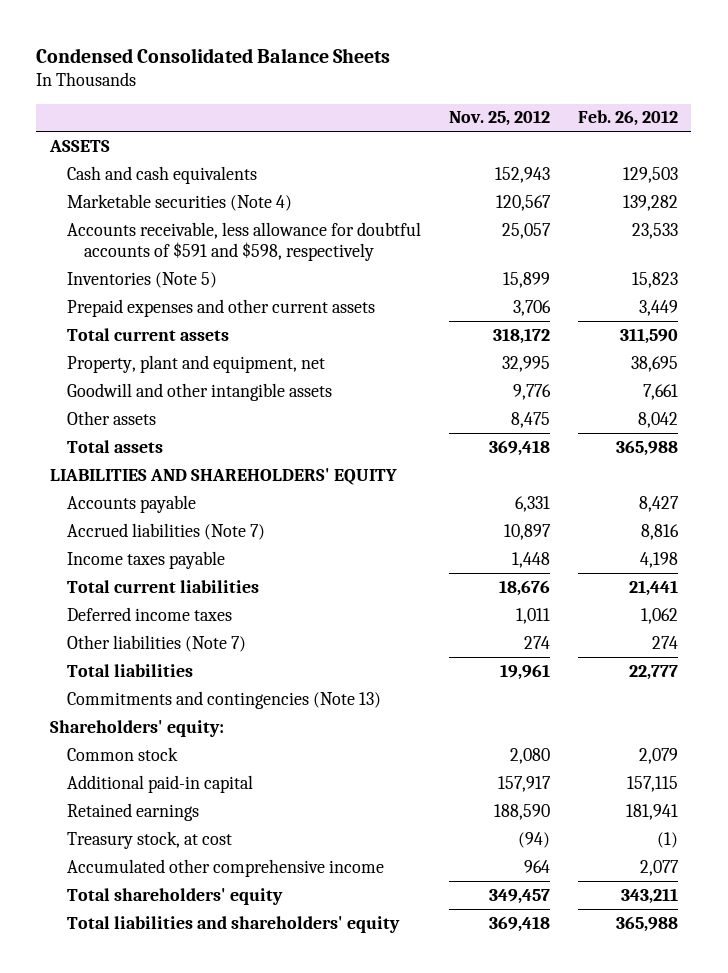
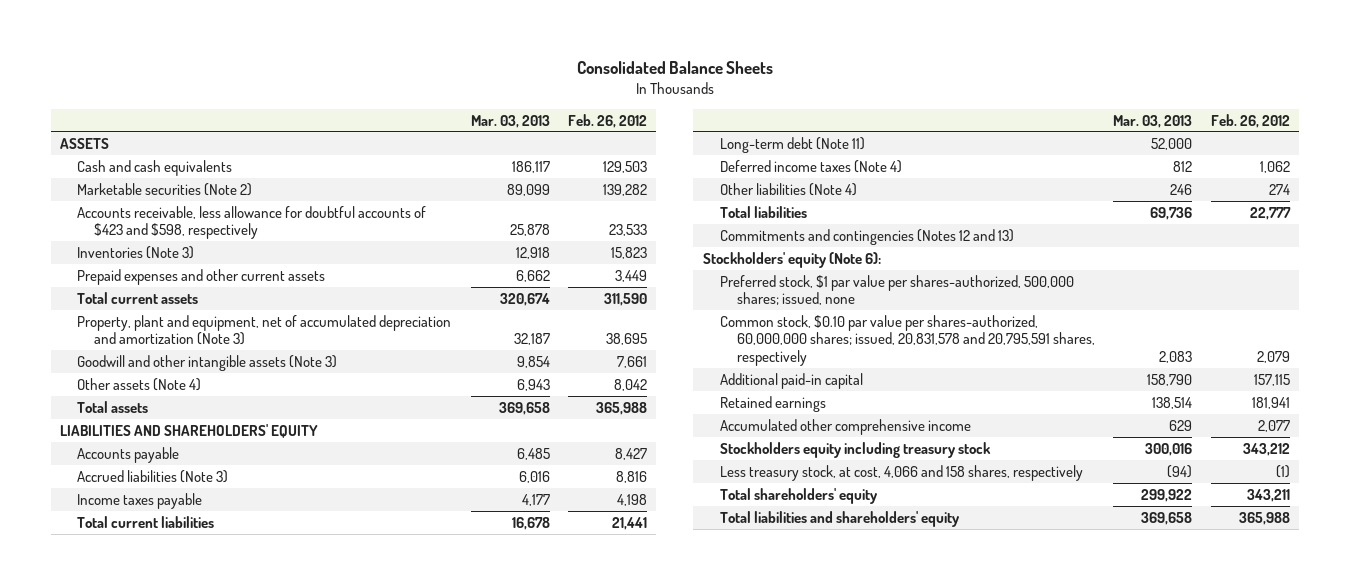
- Condensed Consolidated Balance Sheets
+ Consolidated Balance Sheets
- | Nov. 25, 2012 | Feb. 26, 2012
+ | Mar. 03, 2013 | Feb. 26, 2012
- Marketable securities (Note 4) | 120,567 | 139,282
- Accounts receivable, less allowance for doubtful accounts of $591 and $598, respectively | 25,057 | 23,533
- Inventories (Note 5) | 15,899 | 15,823
+ Marketable securities (Note 2) | 89,099 | 139,282
+ Accounts receivable, less allowance for doubtful accounts of $423 and $598, respectively | 25,878 | 23,533
+ Inventories (Note 3) | 12,918 | 15,823
- Property, plant and equipment, net | 32,995 | 38,695
- Goodwill and other intangible assets | 9,776 | 7,661
- Other assets | 8,475 | 8,042
+ Property, plant and equipment, net of accumulated depreciation and amortization (Note 3) | 32,187 | 38,695
+ Goodwill and other intangible assets (Note 3) | 9,854 | 7,661
+ Other assets (Note 4) | 6,943 | 8,042
- Accrued liabilities (Note 7) | 10,897 | 8,816
+ Accrued liabilities (Note 3) | 6,016 | 8,816
- Deferred income taxes | 1,011 | 1,062
- Other liabilities (Note 7) | 274 | 274
+ Long-term debt (Note 11) | 52,000 |
+ Deferred income taxes (Note 4) | 812 | 1,062
+ Other liabilities (Note 4) | 246 | 274
- Commitments and contingencies (Note 13)
- Shareholders' equity:
- Common stock | 2,080 | 2,079
+ Commitments and contingencies (Notes 12 and 13)
+ Stockholders' equity (Note 6):
+ Preferred stock, $1 par value per shares-authorized, 500,000 shares; issued, none
+ Common stock, $0.10 par value per shares-authorized, 60,000,000 shares; issued, 20,831,578 and 20,795,591 shares, respectively | 2,083 | 2,079
- Treasury stock, at cost | (94) | (1)
+ Stockholders equity including treasury stock | 300,016 | 343,212
+ Less treasury stock, at cost, 4,066 and 158 shares, respectively | (94) | (1)

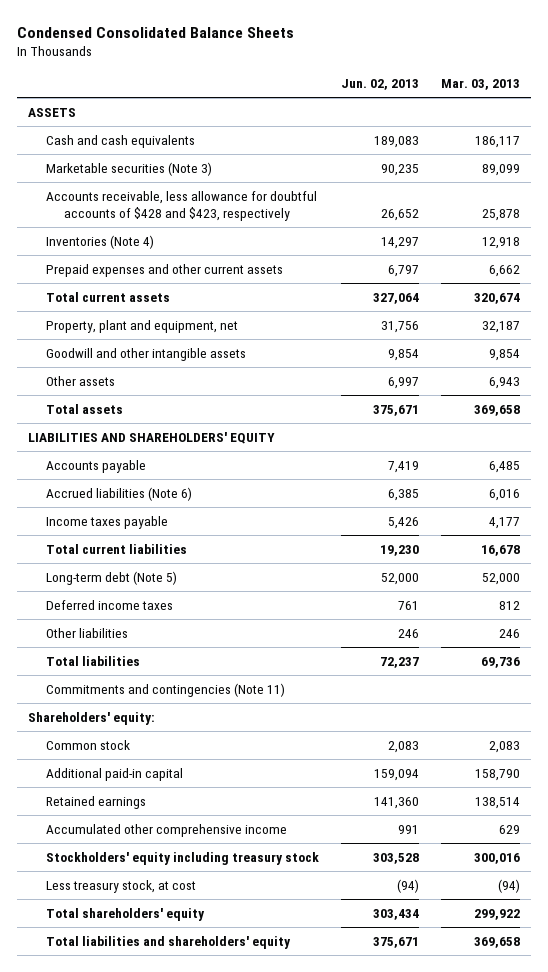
- Consolidated Balance Sheets
+ Condensed Consolidated Balance Sheets
- | Mar. 03, 2013 | Feb. 26, 2012
+ | Jun. 02, 2013 | Mar. 03, 2013
- Marketable securities (Note 2) | 89,099 | 139,282
- Accounts receivable, less allowance for doubtful accounts of $423 and $598, respectively | 25,878 | 23,533
- Inventories (Note 3) | 12,918 | 15,823
+ Marketable securities (Note 3) | 90,235 | 89,099
+ Accounts receivable, less allowance for doubtful accounts of $428 and $423, respectively | 26,652 | 25,878
+ Inventories (Note 4) | 14,297 | 12,918
- Property, plant and equipment, net of accumulated depreciation and amortization (Note 3) | 32,187 | 38,695
- Goodwill and other intangible assets (Note 3) | 9,854 | 7,661
- Other assets (Note 4) | 6,943 | 8,042
+ Property, plant and equipment, net | 31,756 | 32,187
+ Goodwill and other intangible assets | 9,854 | 9,854
+ Other assets | 6,997 | 6,943
- Accrued liabilities (Note 3) | 6,016 | 8,816
+ Accrued liabilities (Note 6) | 6,385 | 6,016
- Long-term debt (Note 11) | 52,000 |
- Deferred income taxes (Note 4) | 812 | 1,062
- Other liabilities (Note 4) | 246 | 274
+ Long-term debt (Note 5) | 52,000 | 52,000
+ Deferred income taxes | 761 | 812
+ Other liabilities | 246 | 246
- Commitments and contingencies (Notes 12 and 13)
- Stockholders' equity (Note 6):
- Preferred stock, $1 par value per shares-authorized, 500,000 shares; issued, none
- Common stock, $0.10 par value per shares-authorized, 60,000,000 shares; issued, 20,831,578 and 20,795,591 shares, respectively | 2,083 | 2,079
+ Commitments and contingencies (Note 11)
+ Shareholders' equity:
+ Common stock | 2,083 | 2,083
- Stockholders equity including treasury stock | 300,016 | 343,212
- Less treasury stock, at cost, 4,066 and 158 shares, respectively | (94) | (1)
+ Stockholders' equity including treasury stock | 303,528 | 300,016
+ Less treasury stock, at cost | (94) | (94)

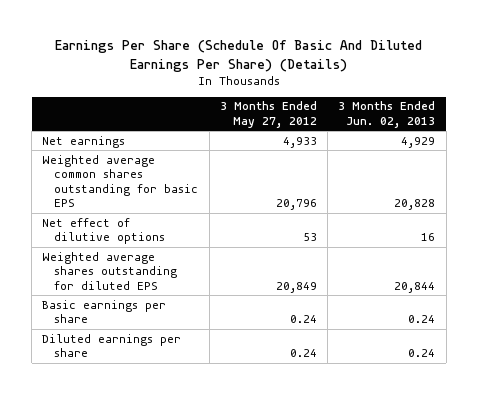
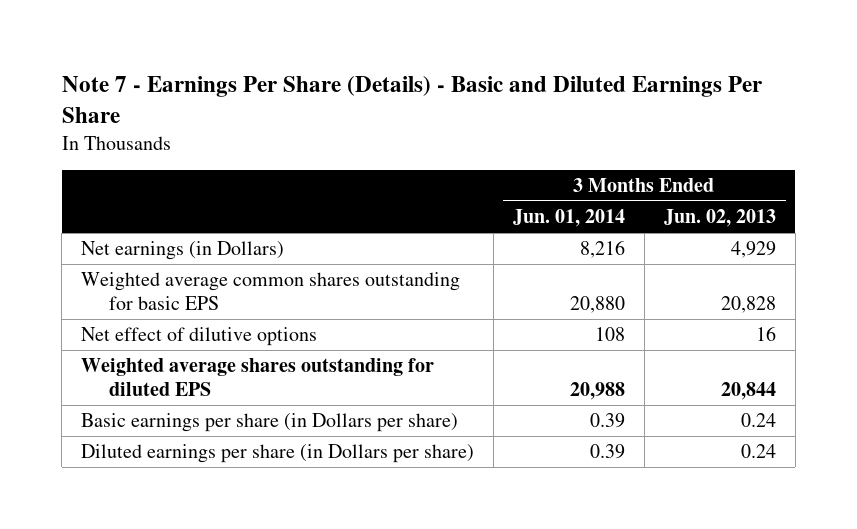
- Earnings Per Share (Schedule Of Basic And Diluted Earnings Per Share) (Details)
+ Note 7 - Earnings Per Share (Details) - Basic and Diluted Earnings Per Share
- | 3 Months Ended May 27, 2012 | 3 Months Ended Jun. 02, 2013
+ | 3 Months Ended Jun. 01, 2014 | 3 Months Ended Jun. 02, 2013
- Net earnings | 4,933 | 4,929
+ Net earnings (in Dollars) | 8,216 | 4,929
- Basic earnings per share | 0.24 | 0.24
- Diluted earnings per share | 0.24 | 0.24
+ Basic earnings per share (in Dollars per share) | 0.39 | 0.24
+ Diluted earnings per share (in Dollars per share) | 0.39 | 0.24

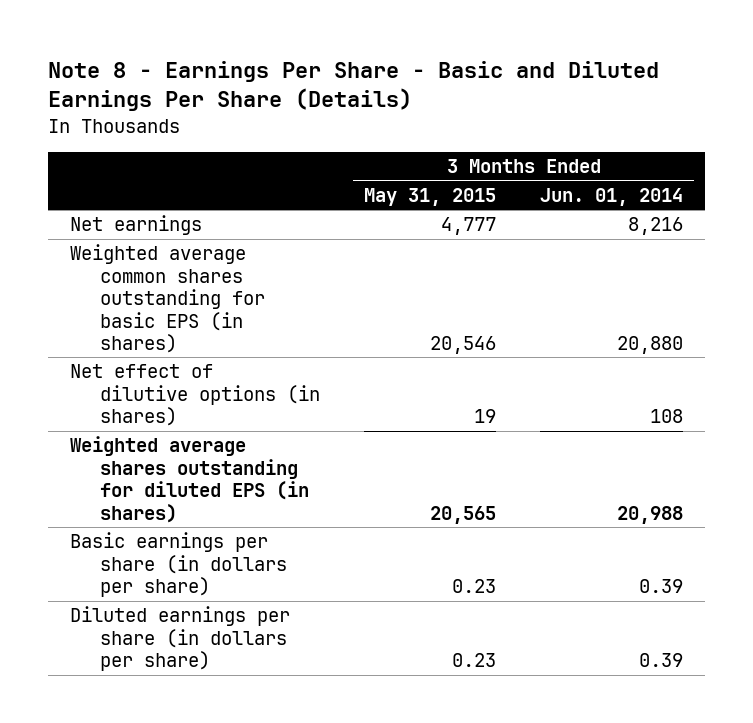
- Note 7 - Earnings Per Share (Details) - Basic and Diluted Earnings Per Share
+ Note 8 - Earnings Per Share - Basic and Diluted Earnings Per Share (Details)
- | 3 Months Ended Jun. 01, 2014 | 3 Months Ended Jun. 02, 2013
+ | 3 Months Ended May 31, 2015 | 3 Months Ended Jun. 01, 2014
- Net earnings (in Dollars) | 8,216 | 4,929
- Weighted average common shares outstanding for basic EPS | 20,880 | 20,828
- Net effect of dilutive options | 108 | 16
- Weighted average shares outstanding for diluted EPS | 20,988 | 20,844
- Basic earnings per share (in Dollars per share) | 0.39 | 0.24
- Diluted earnings per share (in Dollars per share) | 0.39 | 0.24
+ Net earnings | 4,777 | 8,216
+ Weighted average common shares outstanding for basic EPS (in shares) | 20,546 | 20,880
+ Net effect of dilutive options (in shares) | 19 | 108
+ Weighted average shares outstanding for diluted EPS (in shares) | 20,565 | 20,988
+ Basic earnings per share (in dollars per share) | 0.23 | 0.39
+ Diluted earnings per share (in dollars per share) | 0.23 | 0.39

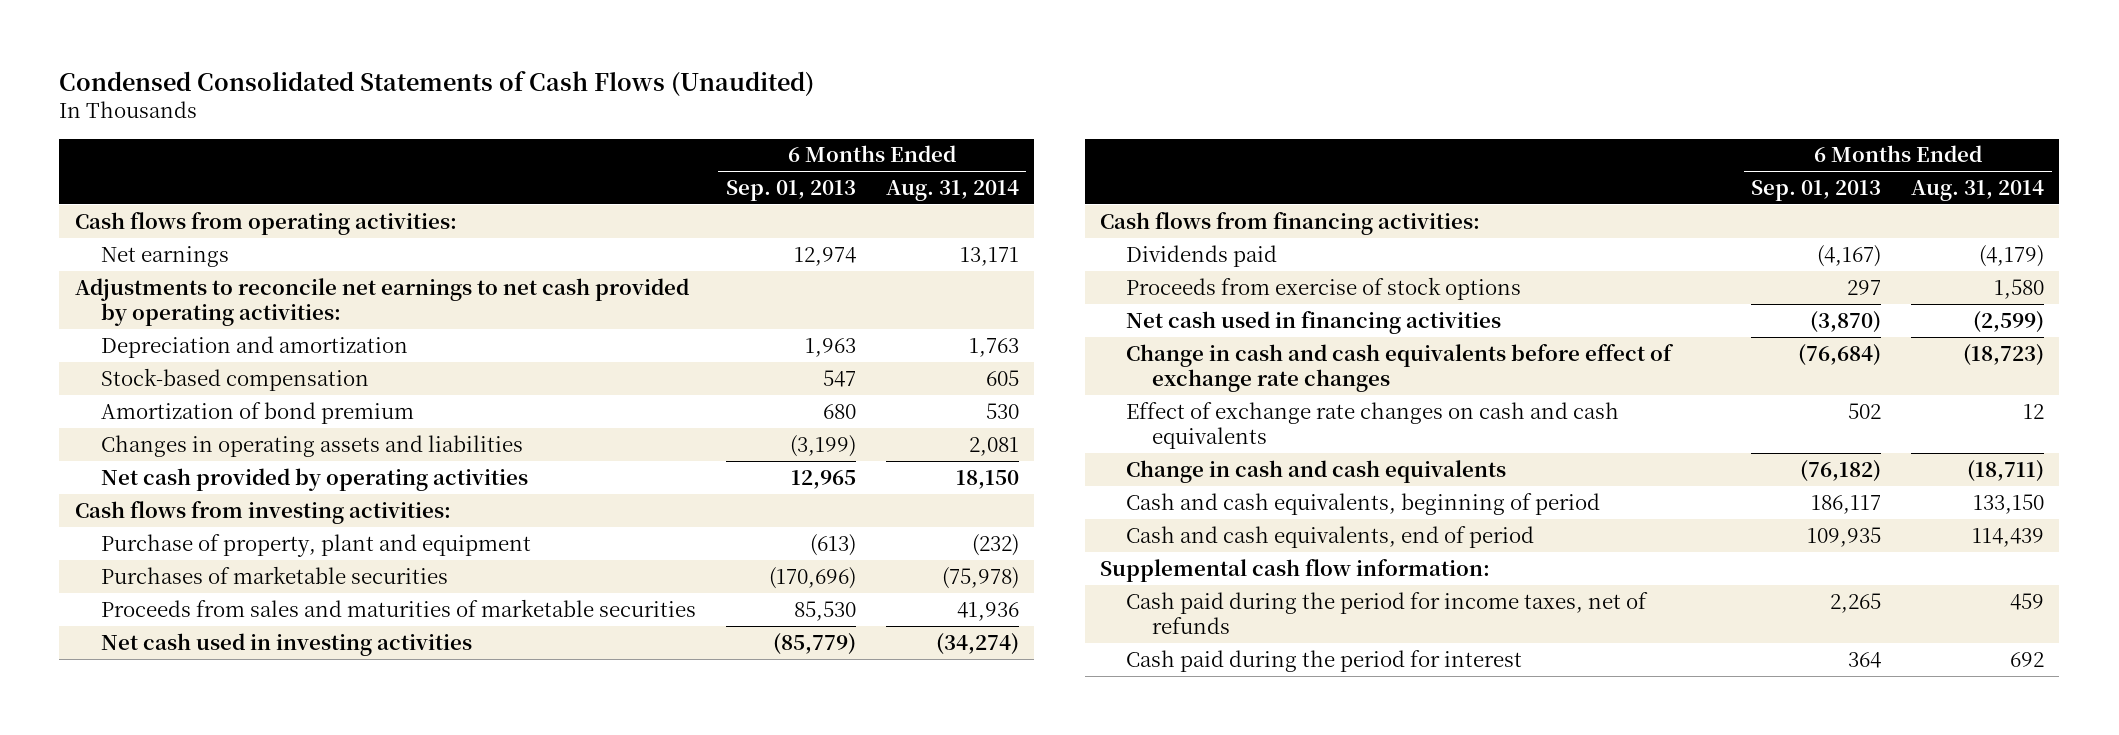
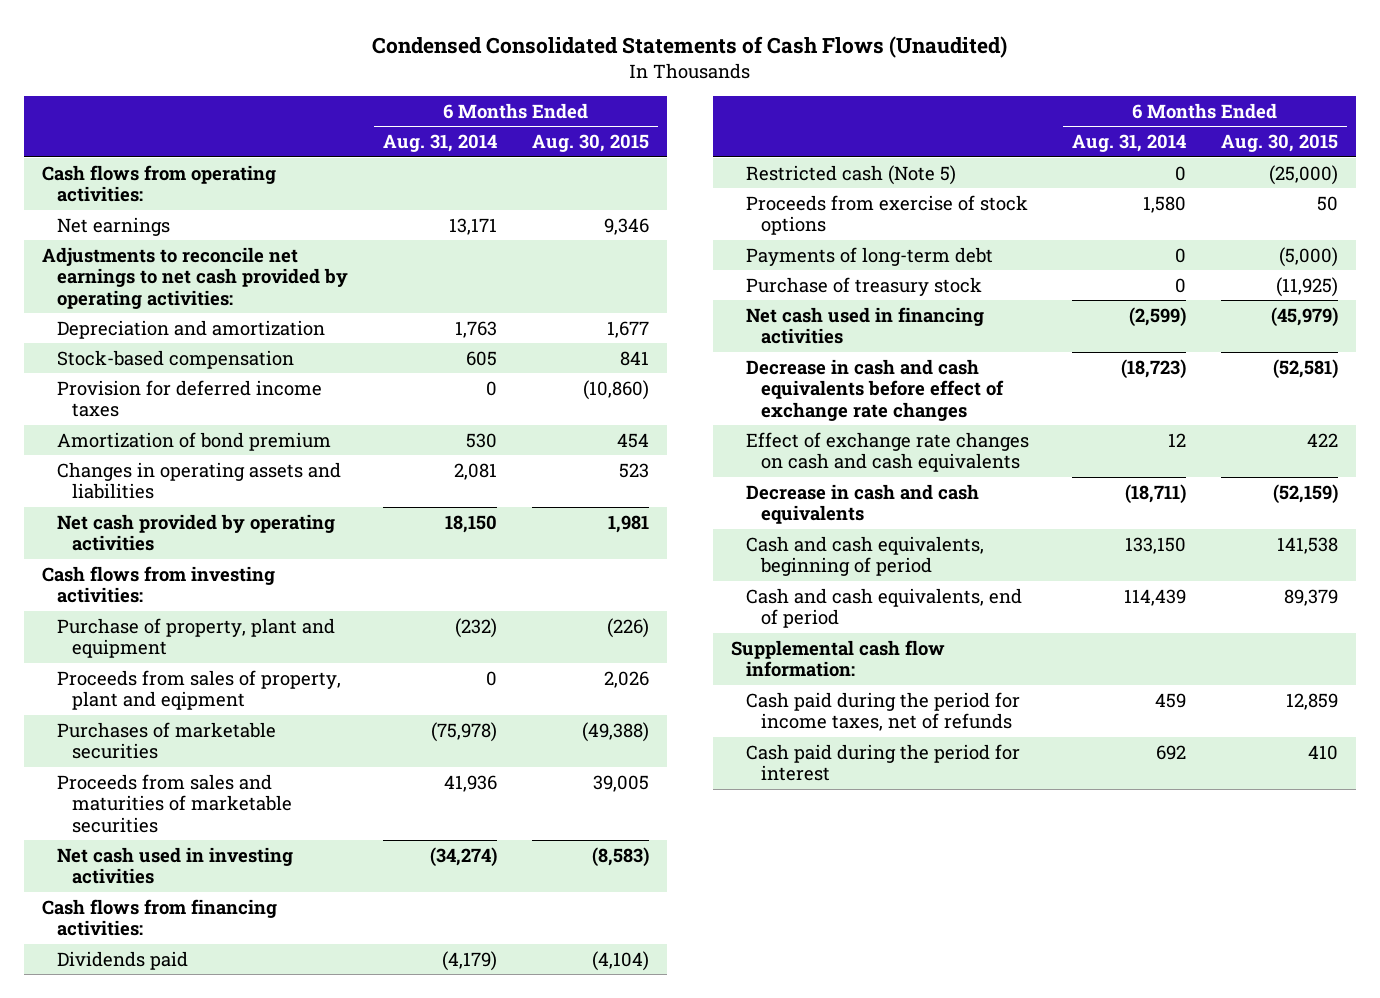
- | 6 Months Ended Sep. 01, 2013 | 6 Months Ended Aug. 31, 2014
+ | 6 Months Ended Aug. 31, 2014 | 6 Months Ended Aug. 30, 2015
+ Provision for deferred income taxes | 0 | (10,860)
+ Proceeds from sales of property, plant and eqipment | 0 | 2,026
+ Restricted cash (Note 5) | 0 | (25,000)
+ Payments of long-term debt | 0 | (5,000)
+ Purchase of treasury stock | 0 | (11,925)
- Change in cash and cash equivalents before effect of exchange rate changes | (76,684) | (18,723)
+ Decrease in cash and cash equivalents before effect of exchange rate changes | (18,723) | (52,581)
- Change in cash and cash equivalents | (76,182) | (18,711)
+ Decrease in cash and cash equivalents | (18,711) | (52,159)

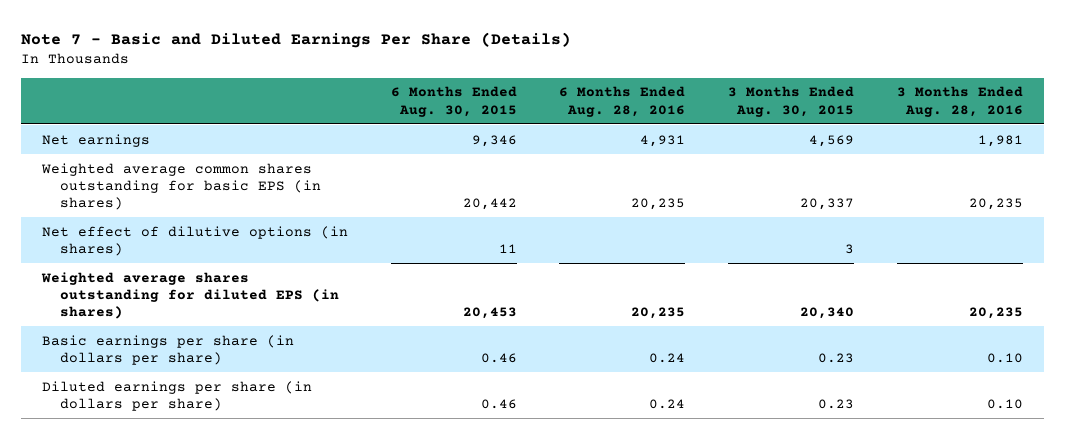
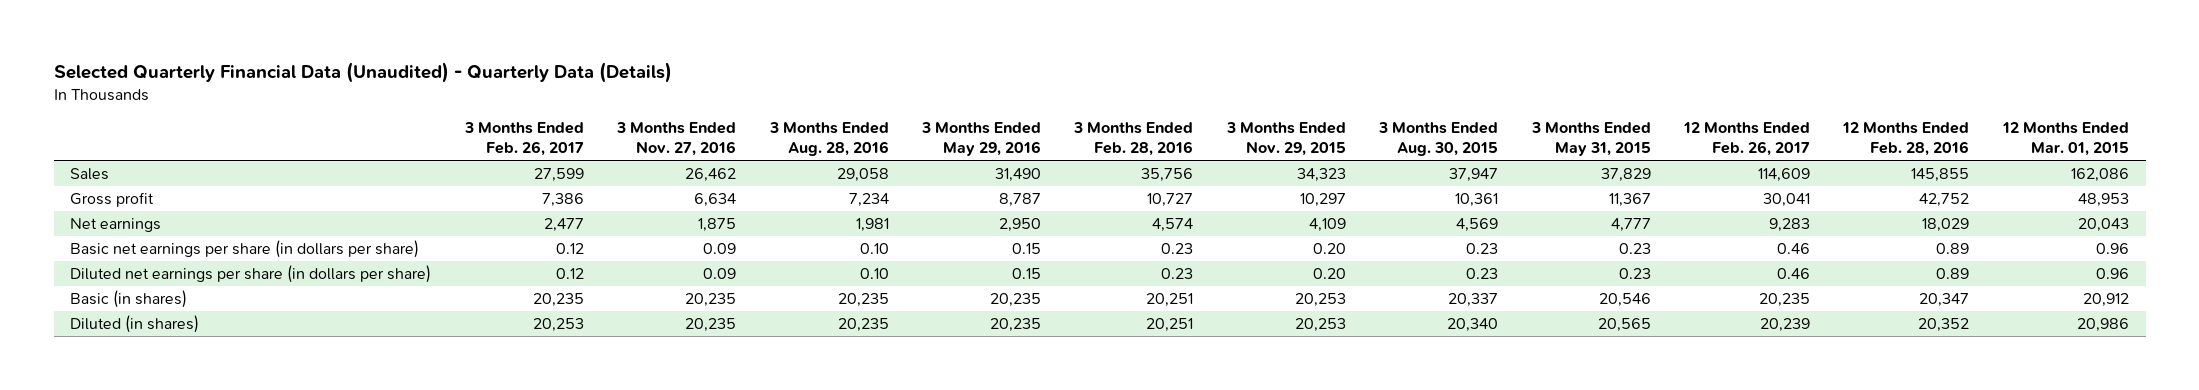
- Note 7 - Basic and Diluted Earnings Per Share (Details)
+ Selected Quarterly Financial Data (Unaudited) - Quarterly Data (Details)
- | 6 Months Ended Aug. 30, 2015 | 6 Months Ended Aug. 28, 2016 | 3 Months Ended Aug. 30, 2015 | 3 Months Ended Aug. 28, 2016
+ | 3 Months Ended Feb. 26, 2017 | 3 Months Ended Nov. 27, 2016 | 3 Months Ended Aug. 28, 2016 | 3 Months Ended May 29, 2016 | 3 Months Ended Feb. 28, 2016 | 3 Months Ended Nov. 29, 2015 | 3 Months Ended Aug. 30, 2015 | 3 Months Ended May 31, 2015 | 12 Months Ended Feb. 26, 2017 | 12 Months Ended Feb. 28, 2016 | 12 Months Ended Mar. 01, 2015
+ Sales | 27,599 | 26,462 | 29,058 | 31,490 | 35,756 | 34,323 | 37,947 | 37,829 | 114,609 | 145,855 | 162,086
+ Gross profit | 7,386 | 6,634 | 7,234 | 8,787 | 10,727 | 10,297 | 10,361 | 11,367 | 30,041 | 42,752 | 48,953
- Weighted average common shares outstanding for basic EPS (in shares) | 20,442 | 20,235 | 20,337 | 20,235
- Net effect of dilutive options (in shares) | 11 | | 3 |
- Weighted average shares outstanding for diluted EPS (in shares) | 20,453 | 20,235 | 20,340 | 20,235
- Basic earnings per share (in dollars per share) | 0.46 | 0.24 | 0.23 | 0.10
- Diluted earnings per share (in dollars per share) | 0.46 | 0.24 | 0.23 | 0.10
+ Basic net earnings per share (in dollars per share) | 0.12 | 0.09 | 0.10 | 0.15 | 0.23 | 0.20 | 0.23 | 0.23 | 0.46 | 0.89 | 0.96
+ Diluted net earnings per share (in dollars per share) | 0.12 | 0.09 | 0.10 | 0.15 | 0.23 | 0.20 | 0.23 | 0.23 | 0.46 | 0.89 | 0.96
+ Basic (in shares) | 20,235 | 20,235 | 20,235 | 20,235 | 20,251 | 20,253 | 20,337 | 20,546 | 20,235 | 20,347 | 20,912
+ Diluted (in shares) | 20,253 | 20,235 | 20,235 | 20,235 | 20,251 | 20,253 | 20,340 | 20,565 | 20,239 | 20,352 | 20,986

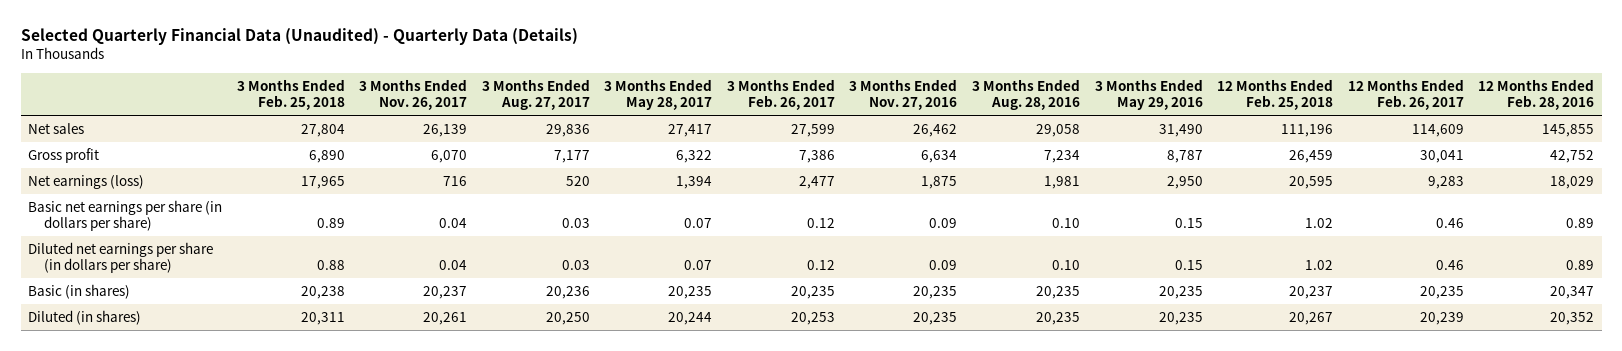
- | 3 Months Ended Feb. 26, 2017 | 3 Months Ended Nov. 27, 2016 | 3 Months Ended Aug. 28, 2016 | 3 Months Ended May 29, 2016 | 3 Months Ended Feb. 28, 2016 | 3 Months Ended Nov. 29, 2015 | 3 Months Ended Aug. 30, 2015 | 3 Months Ended May 31, 2015 | 12 Months Ended Feb. 26, 2017 | 12 Months Ended Feb. 28, 2016 | 12 Months Ended Mar. 01, 2015
+ | 3 Months Ended Feb. 25, 2018 | 3 Months Ended Nov. 26, 2017 | 3 Months Ended Aug. 27, 2017 | 3 Months Ended May 28, 2017 | 3 Months Ended Feb. 26, 2017 | 3 Months Ended Nov. 27, 2016 | 3 Months Ended Aug. 28, 2016 | 3 Months Ended May 29, 2016 | 12 Months Ended Feb. 25, 2018 | 12 Months Ended Feb. 26, 2017 | 12 Months Ended Feb. 28, 2016
- Sales | 27,599 | 26,462 | 29,058 | 31,490 | 35,756 | 34,323 | 37,947 | 37,829 | 114,609 | 145,855 | 162,086
+ Net sales | 27,804 | 26,139 | 29,836 | 27,417 | 27,599 | 26,462 | 29,058 | 31,490 | 111,196 | 114,609 | 145,855
- Net earnings | 2,477 | 1,875 | 1,981 | 2,950 | 4,574 | 4,109 | 4,569 | 4,777 | 9,283 | 18,029 | 20,043
+ Net earnings (loss) | 17,965 | 716 | 520 | 1,394 | 2,477 | 1,875 | 1,981 | 2,950 | 20,595 | 9,283 | 18,029

